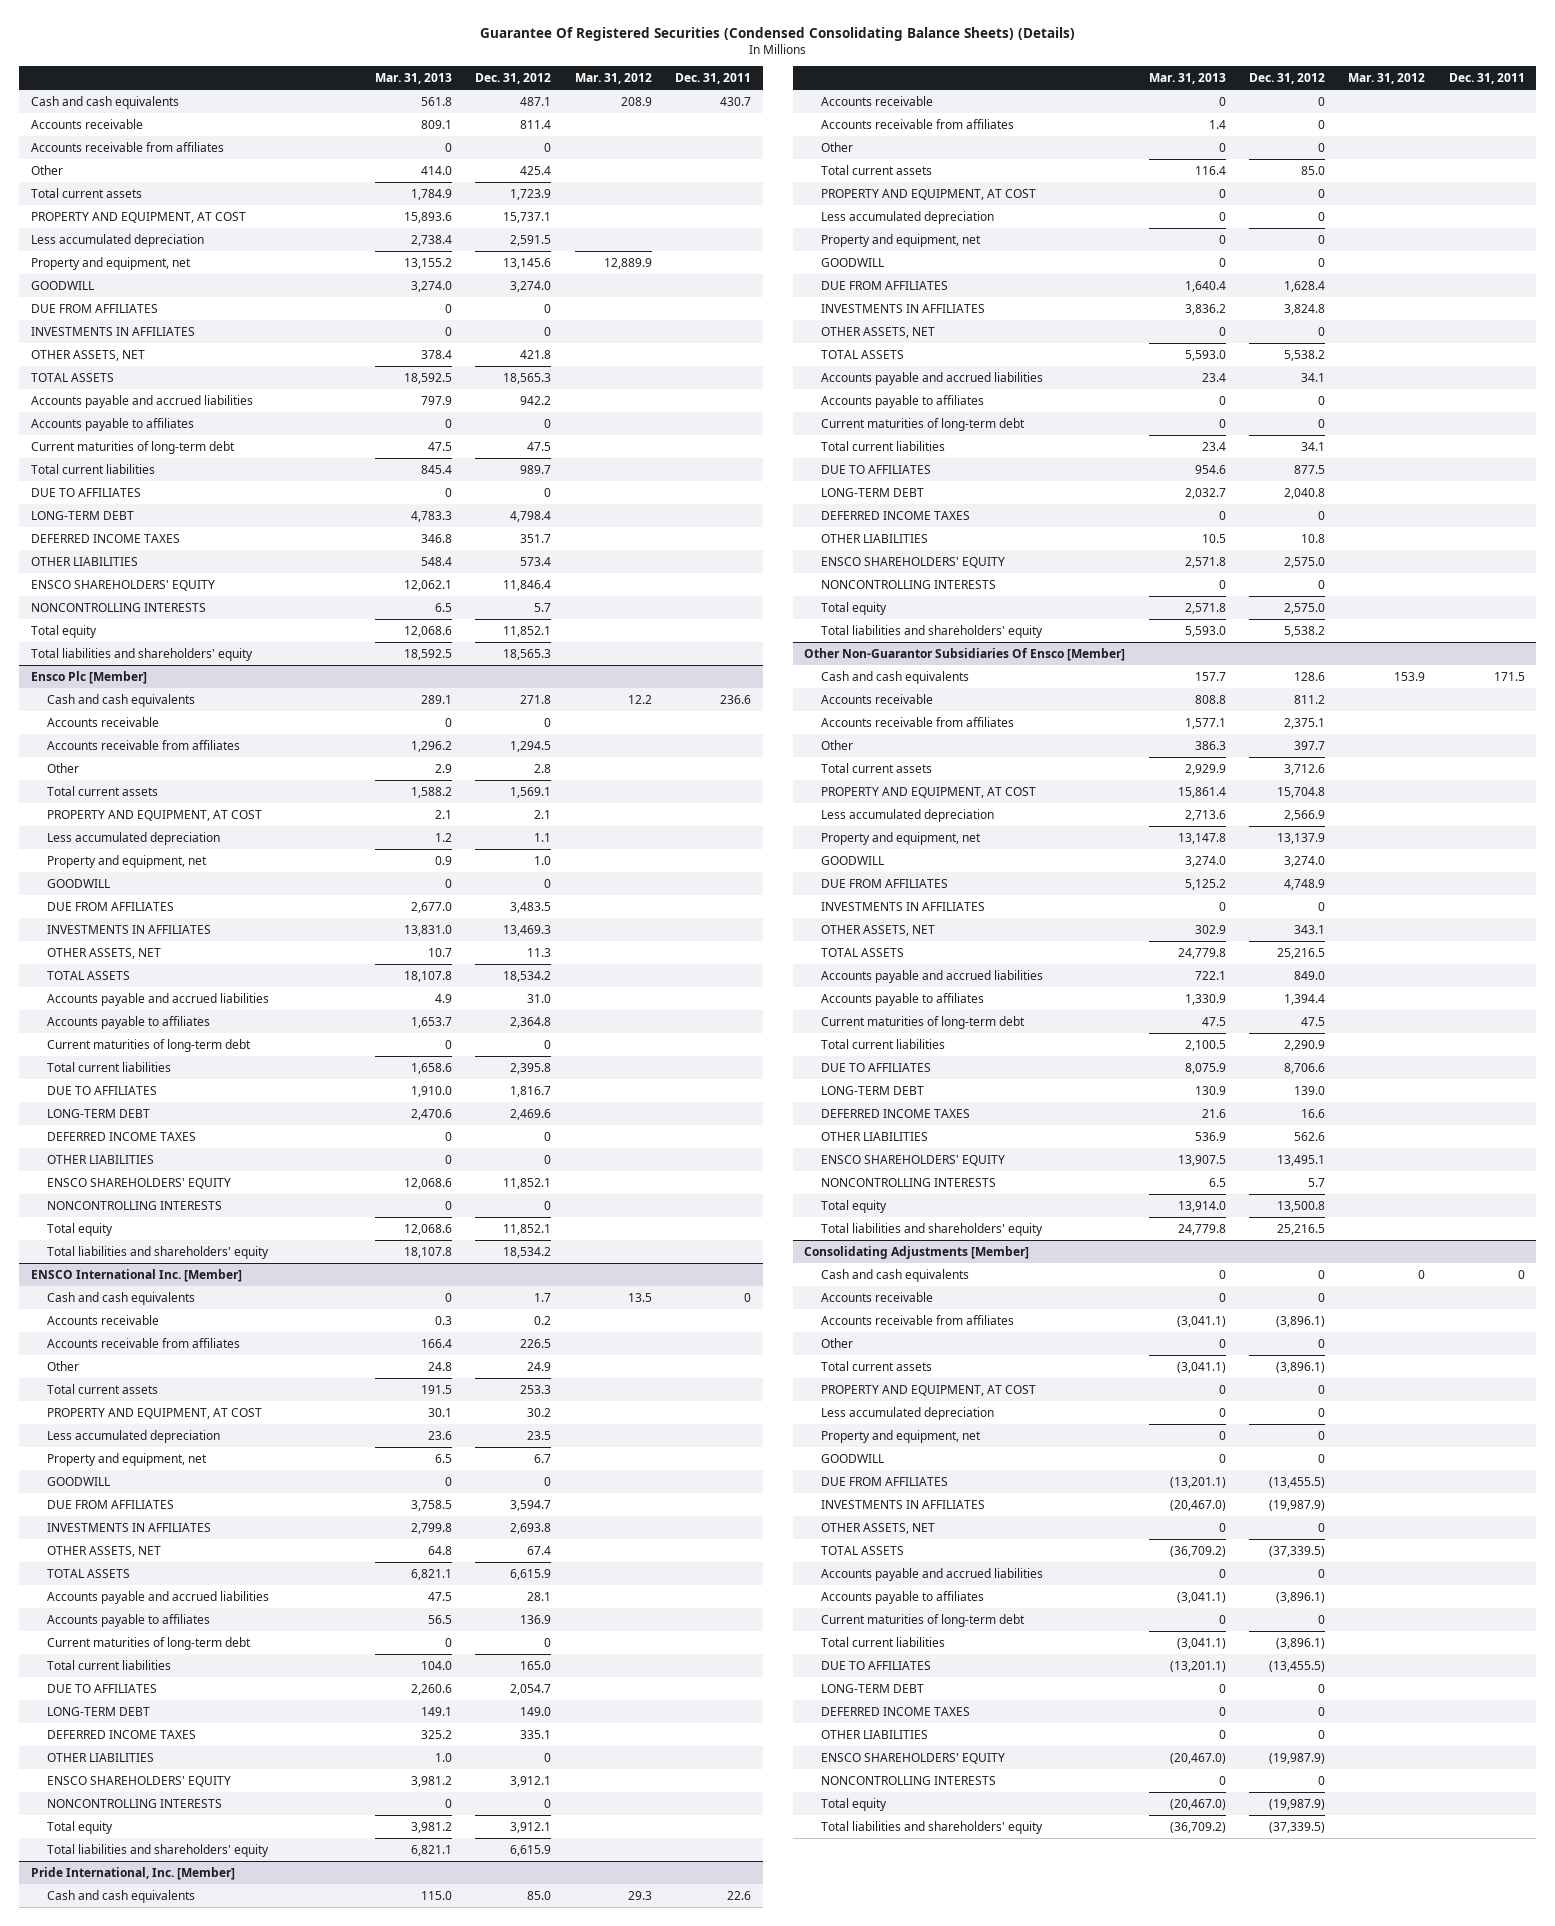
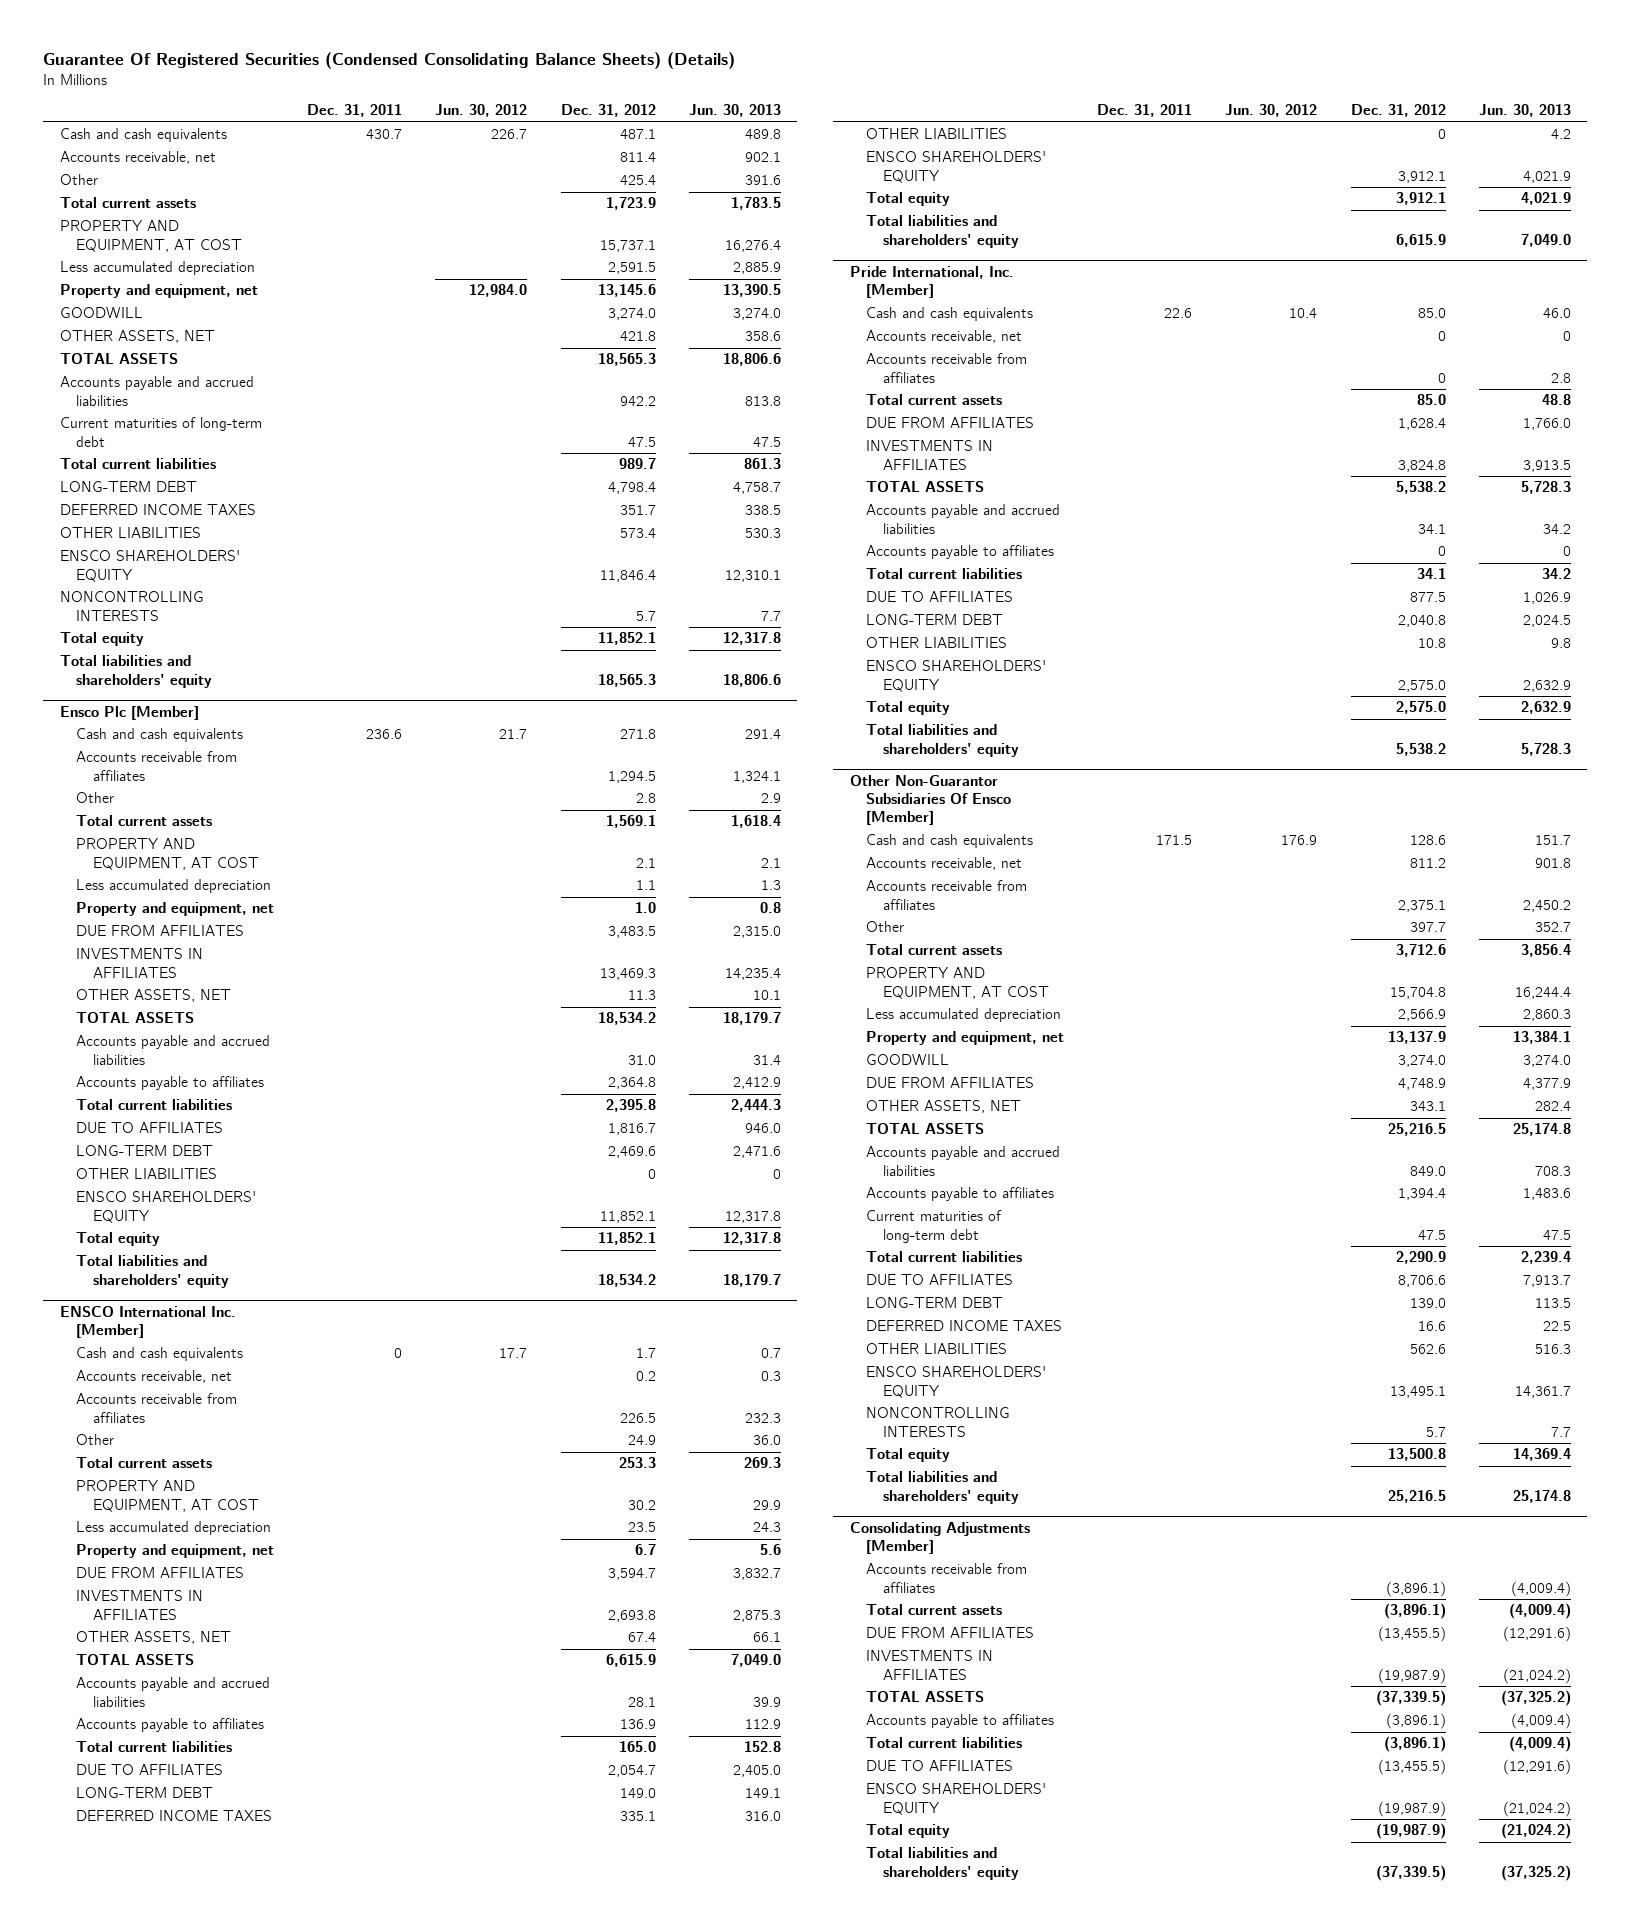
- | Mar. 31, 2013 | Dec. 31, 2012 | Mar. 31, 2012 | Dec. 31, 2011
+ | Dec. 31, 2011 | Jun. 30, 2012 | Dec. 31, 2012 | Jun. 30, 2013
- Accounts receivable | 809.1 | 811.4 | |
- Accounts receivable from affiliates | 0 | 0 | |
+ Accounts receivable, net | | | 811.4 | 902.1
- DUE FROM AFFILIATES | 0 | 0 | |
- INVESTMENTS IN AFFILIATES | 0 | 0 | |
- Accounts payable to affiliates | 0 | 0 | |
- DUE TO AFFILIATES | 0 | 0 | |
@ Ensco Plc [Member]
- Accounts receivable | 0 | 0 | |
- GOODWILL | 0 | 0 | |
- Current maturities of long-term debt | 0 | 0 | |
- DEFERRED INCOME TAXES | 0 | 0 | |
- NONCONTROLLING INTERESTS | 0 | 0 | |
@ ENSCO International Inc. [Member]
- Accounts receivable | 0.3 | 0.2 | |
+ Accounts receivable, net | | | 0.2 | 0.3
- GOODWILL | 0 | 0 | |
- Current maturities of long-term debt | 0 | 0 | |
- NONCONTROLLING INTERESTS | 0 | 0 | |
@ Pride International, Inc. [Member]
- Accounts receivable | 0 | 0 | |
+ Accounts receivable, net | | | 0 | 0
- Other | 0 | 0 | |
- PROPERTY AND EQUIPMENT, AT COST | 0 | 0 | |
- Less accumulated depreciation | 0 | 0 | |
- Property and equipment, net | 0 | 0 | |
- GOODWILL | 0 | 0 | |
- OTHER ASSETS, NET | 0 | 0 | |
- Current maturities of long-term debt | 0 | 0 | |
- DEFERRED INCOME TAXES | 0 | 0 | |
- NONCONTROLLING INTERESTS | 0 | 0 | |
@ Other Non-Guarantor Subsidiaries Of Ensco [Member]
- Accounts receivable | 808.8 | 811.2 | |
+ Accounts receivable, net | | | 811.2 | 901.8
- INVESTMENTS IN AFFILIATES | 0 | 0 | |
@ Consolidating Adjustments [Member]
- Cash and cash equivalents | 0 | 0 | 0 | 0
- Accounts receivable | 0 | 0 | |
- Other | 0 | 0 | |
- PROPERTY AND EQUIPMENT, AT COST | 0 | 0 | |
- Less accumulated depreciation | 0 | 0 | |
- Property and equipment, net | 0 | 0 | |
- GOODWILL | 0 | 0 | |
- OTHER ASSETS, NET | 0 | 0 | |
- Accounts payable and accrued liabilities | 0 | 0 | |
- Current maturities of long-term debt | 0 | 0 | |
- LONG-TERM DEBT | 0 | 0 | |
- DEFERRED INCOME TAXES | 0 | 0 | |
- OTHER LIABILITIES | 0 | 0 | |
- NONCONTROLLING INTERESTS | 0 | 0 | |

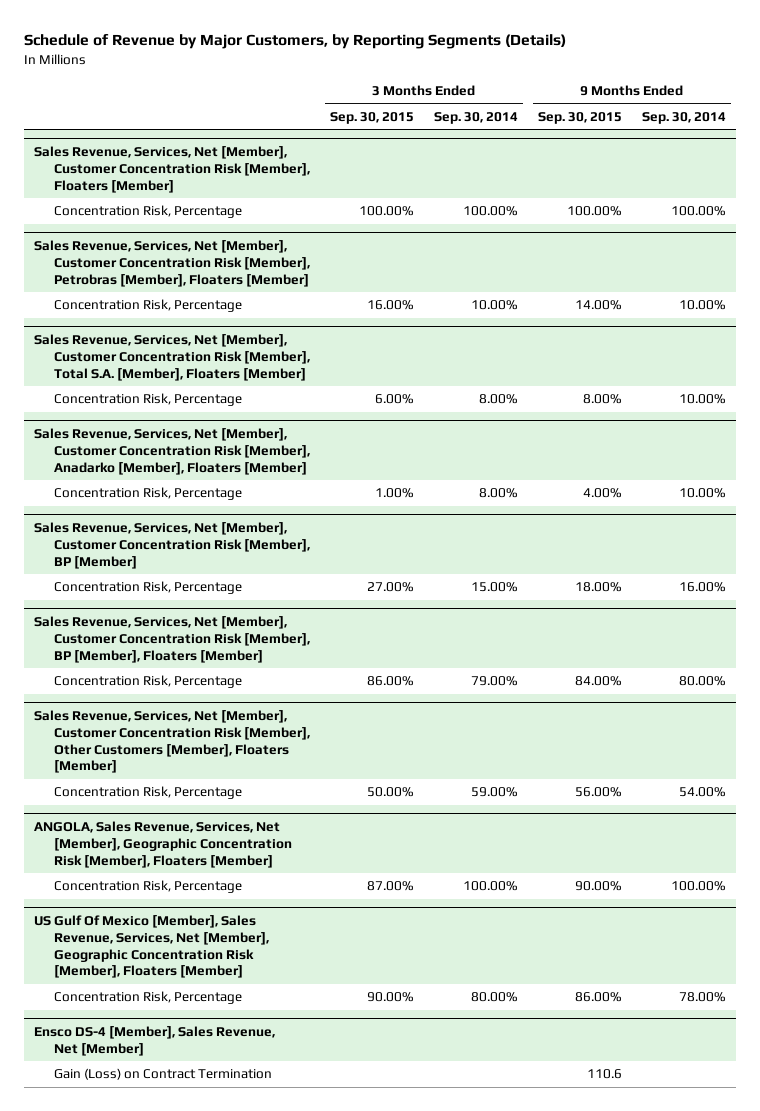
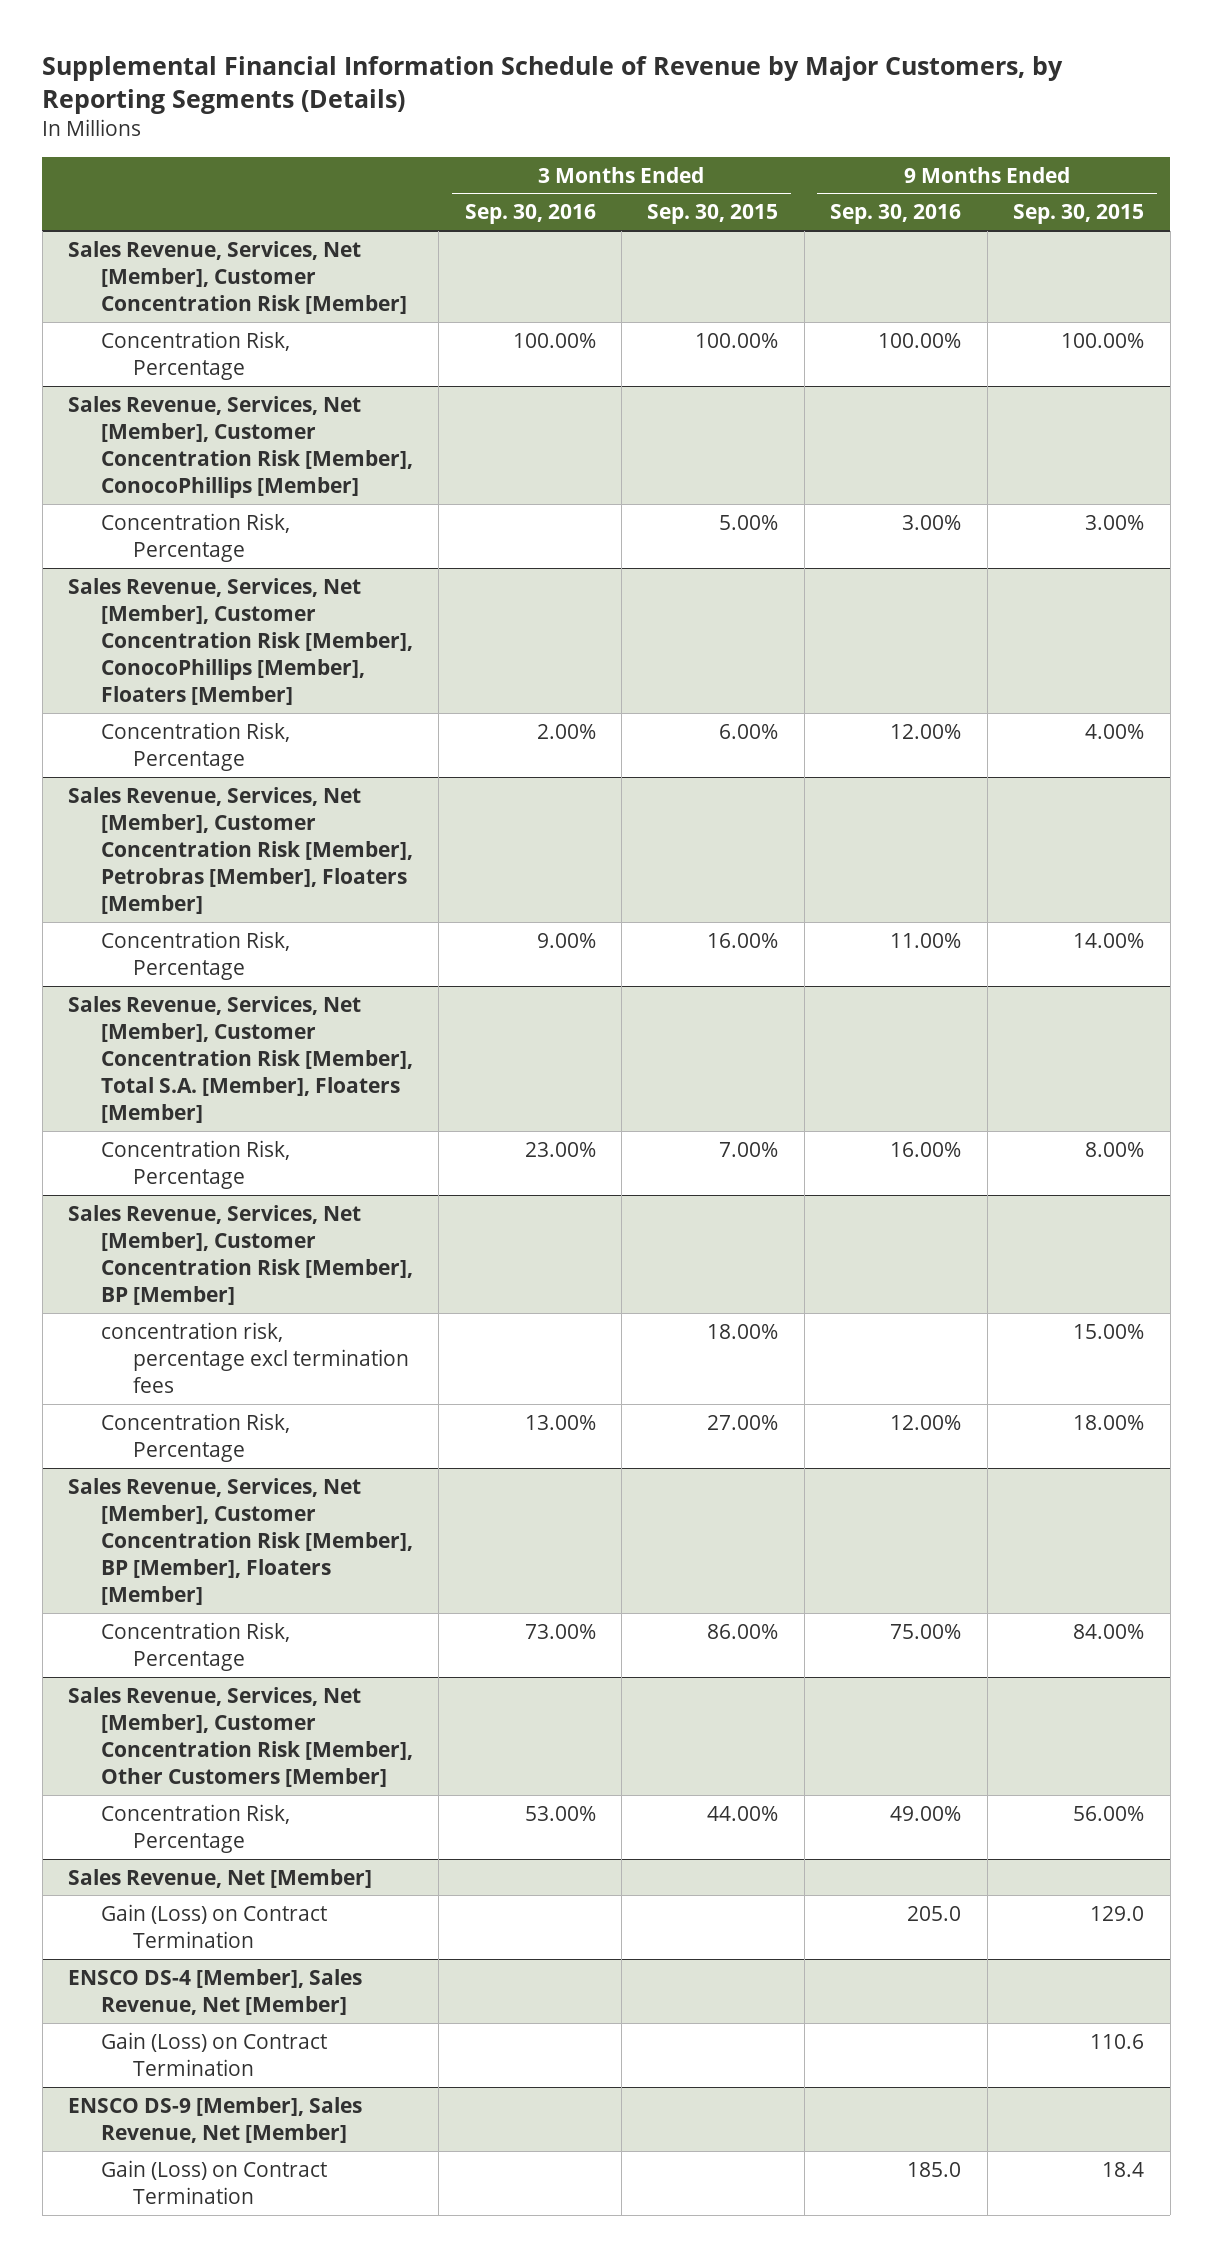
- Schedule of Revenue by Major Customers, by Reporting Segments (Details)
+ Supplemental Financial Information Schedule of Revenue by Major Customers, by Reporting Segments (Details)
- | 3 Months Ended Sep. 30, 2015 | 3 Months Ended Sep. 30, 2014 | 9 Months Ended Sep. 30, 2015 | 9 Months Ended Sep. 30, 2014
+ | 3 Months Ended Sep. 30, 2016 | 3 Months Ended Sep. 30, 2015 | 9 Months Ended Sep. 30, 2016 | 9 Months Ended Sep. 30, 2015
- Sales Revenue, Services, Net [Member], Customer Concentration Risk [Member], Floaters [Member]
+ Sales Revenue, Services, Net [Member], Customer Concentration Risk [Member]
+ Sales Revenue, Services, Net [Member], Customer Concentration Risk [Member], ConocoPhillips [Member]
+ Concentration Risk, Percentage | | 5.00% | 3.00% | 3.00%
+ Sales Revenue, Services, Net [Member], Customer Concentration Risk [Member], ConocoPhillips [Member], Floaters [Member]
+ Concentration Risk, Percentage | 2.00% | 6.00% | 12.00% | 4.00%
@ Sales Revenue, Services, Net [Member], Customer Concentration Risk [Member], Total S.A. [Member], Floaters [Member]
- Concentration Risk, Percentage | 6.00% | 8.00% | 8.00% | 10.00%
- Sales Revenue, Services, Net [Member], Customer Concentration Risk [Member], Anadarko [Member], Floaters [Member]
- Concentration Risk, Percentage | 1.00% | 8.00% | 4.00% | 10.00%
@ Sales Revenue, Services, Net [Member], Customer Concentration Risk [Member], Total S.A. [Member], Floaters [Member]
+ Concentration Risk, Percentage | 23.00% | 7.00% | 16.00% | 8.00%
@ Sales Revenue, Services, Net [Member], Customer Concentration Risk [Member], BP [Member]
+ concentration risk, percentage excl termination fees | | 18.00% | | 15.00%
- Sales Revenue, Services, Net [Member], Customer Concentration Risk [Member], Other Customers [Member], Floaters [Member]
- Concentration Risk, Percentage | 50.00% | 59.00% | 56.00% | 54.00%
- ANGOLA, Sales Revenue, Services, Net [Member], Geographic Concentration Risk [Member], Floaters [Member]
- Concentration Risk, Percentage | 87.00% | 100.00% | 90.00% | 100.00%
- US Gulf Of Mexico [Member], Sales Revenue, Services, Net [Member], Geographic Concentration Risk [Member], Floaters [Member]
- Concentration Risk, Percentage | 90.00% | 80.00% | 86.00% | 78.00%
- Ensco DS-4 [Member], Sales Revenue, Net [Member]
+ Sales Revenue, Services, Net [Member], Customer Concentration Risk [Member], Other Customers [Member]
+ Concentration Risk, Percentage | 53.00% | 44.00% | 49.00% | 56.00%
+ Sales Revenue, Net [Member]
+ Gain (Loss) on Contract Termination | | | 205.0 | 129.0
+ ENSCO DS-4 [Member], Sales Revenue, Net [Member]
+ ENSCO DS-9 [Member], Sales Revenue, Net [Member]
+ Gain (Loss) on Contract Termination | | | 185.0 | 18.4

